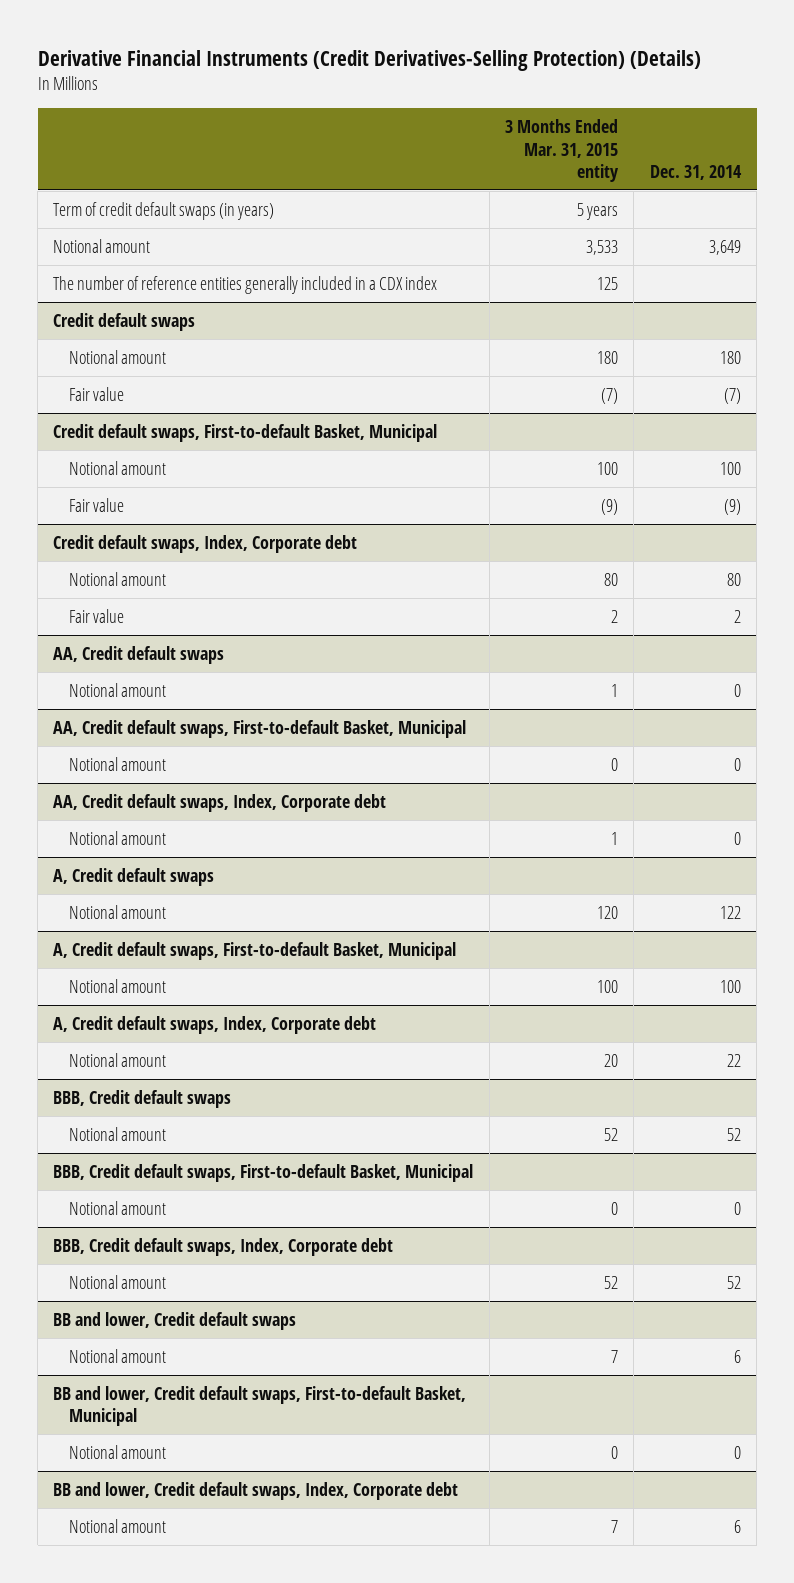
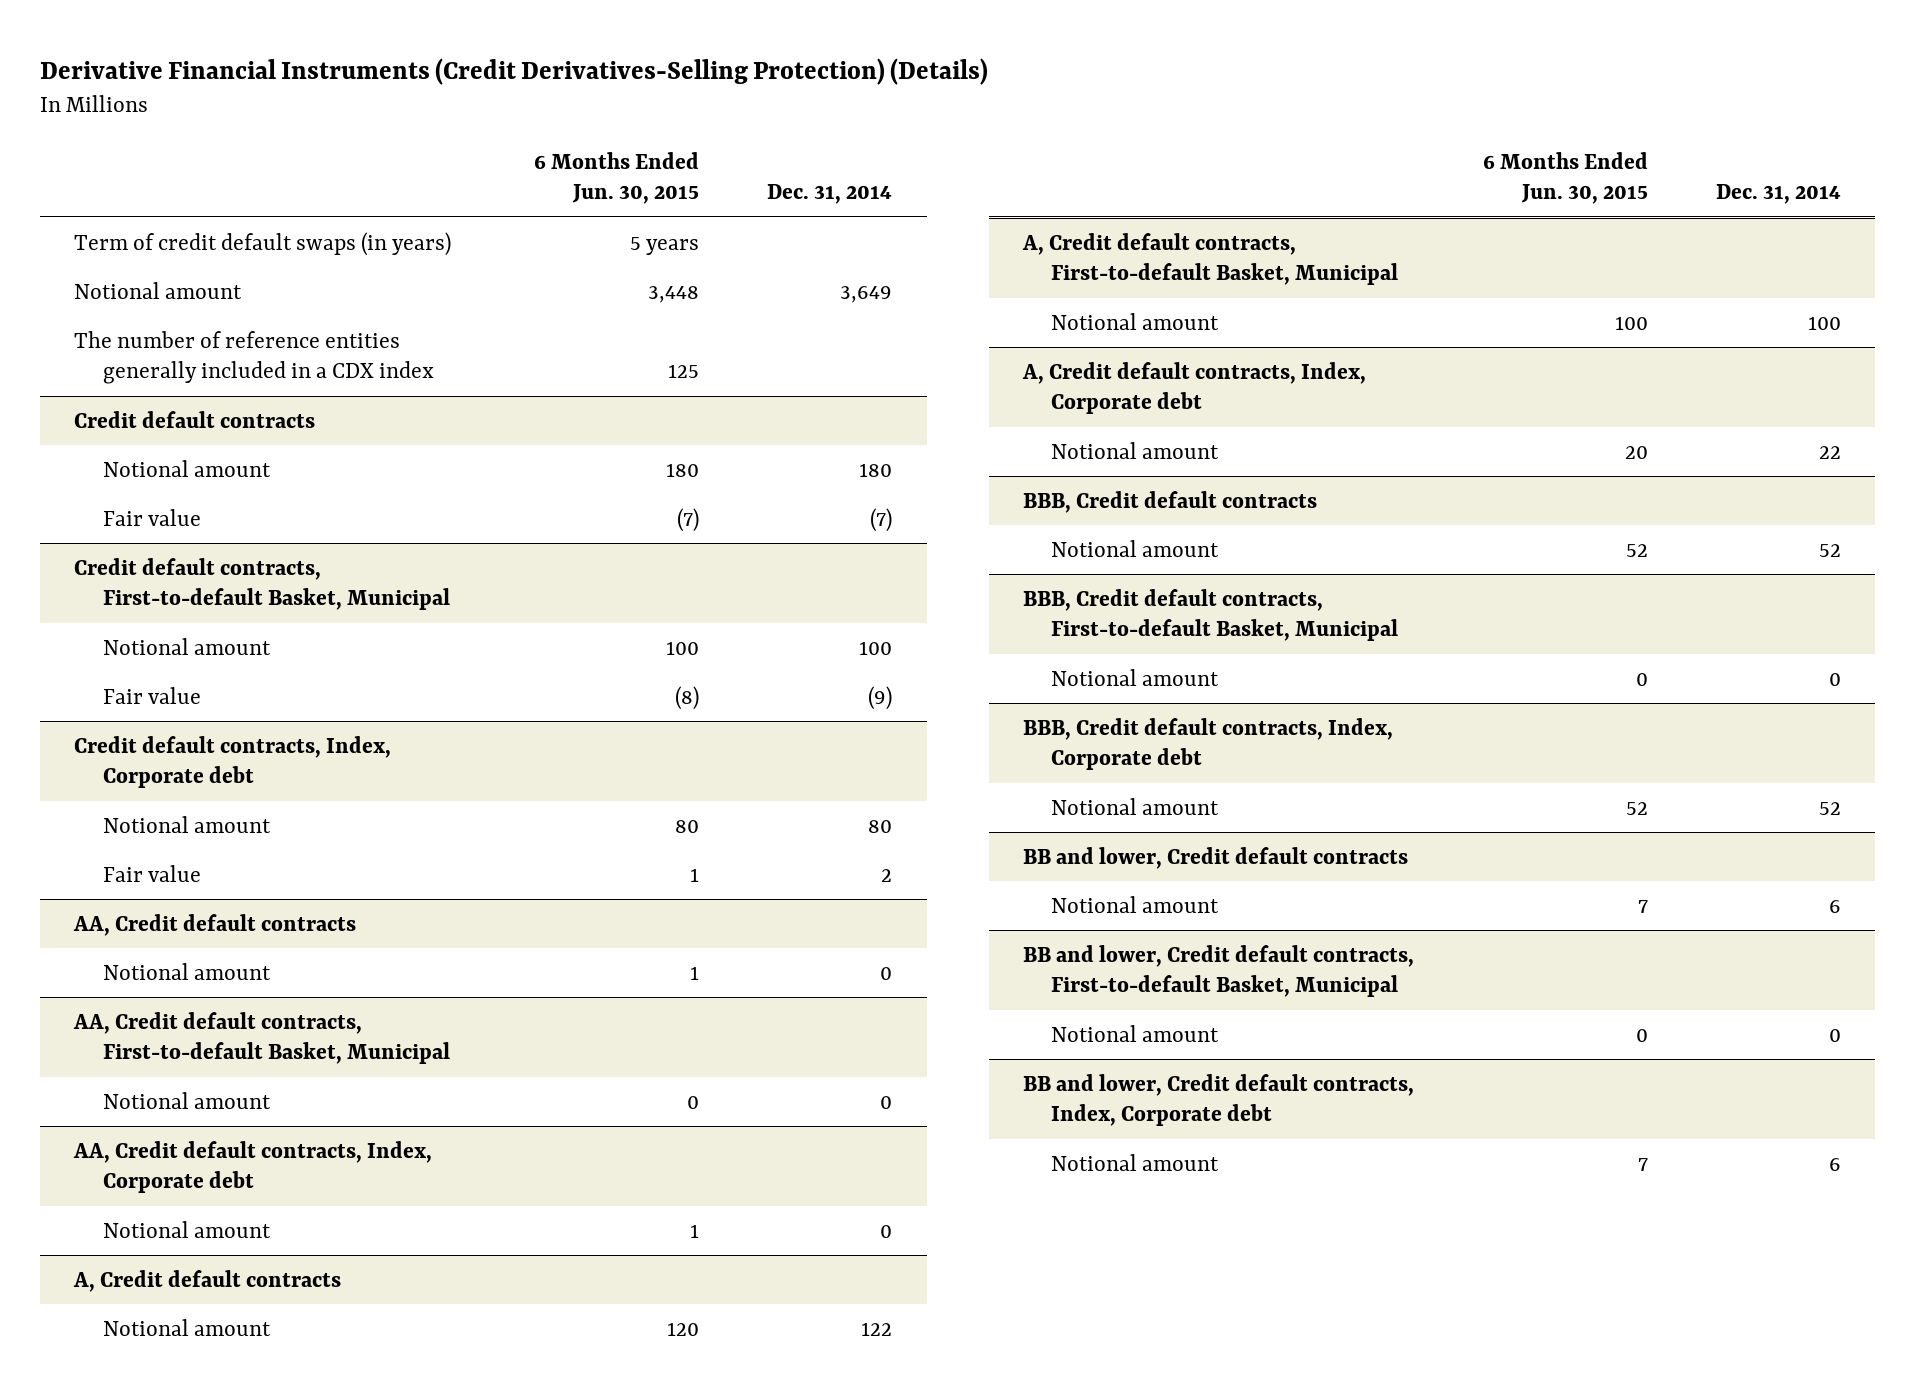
- | 3 Months Ended Mar. 31, 2015 entity | Dec. 31, 2014
+ | 6 Months Ended Jun. 30, 2015 | Dec. 31, 2014
- Credit default swaps
+ Credit default contracts
- Credit default swaps, First-to-default Basket, Municipal
+ Credit default contracts, First-to-default Basket, Municipal
- Credit default swaps, Index, Corporate debt
+ Credit default contracts, Index, Corporate debt
- AA, Credit default swaps
+ AA, Credit default contracts
- AA, Credit default swaps, First-to-default Basket, Municipal
+ AA, Credit default contracts, First-to-default Basket, Municipal
- AA, Credit default swaps, Index, Corporate debt
+ AA, Credit default contracts, Index, Corporate debt
- A, Credit default swaps
+ A, Credit default contracts
- A, Credit default swaps, First-to-default Basket, Municipal
+ A, Credit default contracts, First-to-default Basket, Municipal
- A, Credit default swaps, Index, Corporate debt
+ A, Credit default contracts, Index, Corporate debt
- BBB, Credit default swaps
+ BBB, Credit default contracts
- BBB, Credit default swaps, First-to-default Basket, Municipal
+ BBB, Credit default contracts, First-to-default Basket, Municipal
- BBB, Credit default swaps, Index, Corporate debt
+ BBB, Credit default contracts, Index, Corporate debt
- BB and lower, Credit default swaps
+ BB and lower, Credit default contracts
- BB and lower, Credit default swaps, First-to-default Basket, Municipal
+ BB and lower, Credit default contracts, First-to-default Basket, Municipal
- BB and lower, Credit default swaps, Index, Corporate debt
+ BB and lower, Credit default contracts, Index, Corporate debt

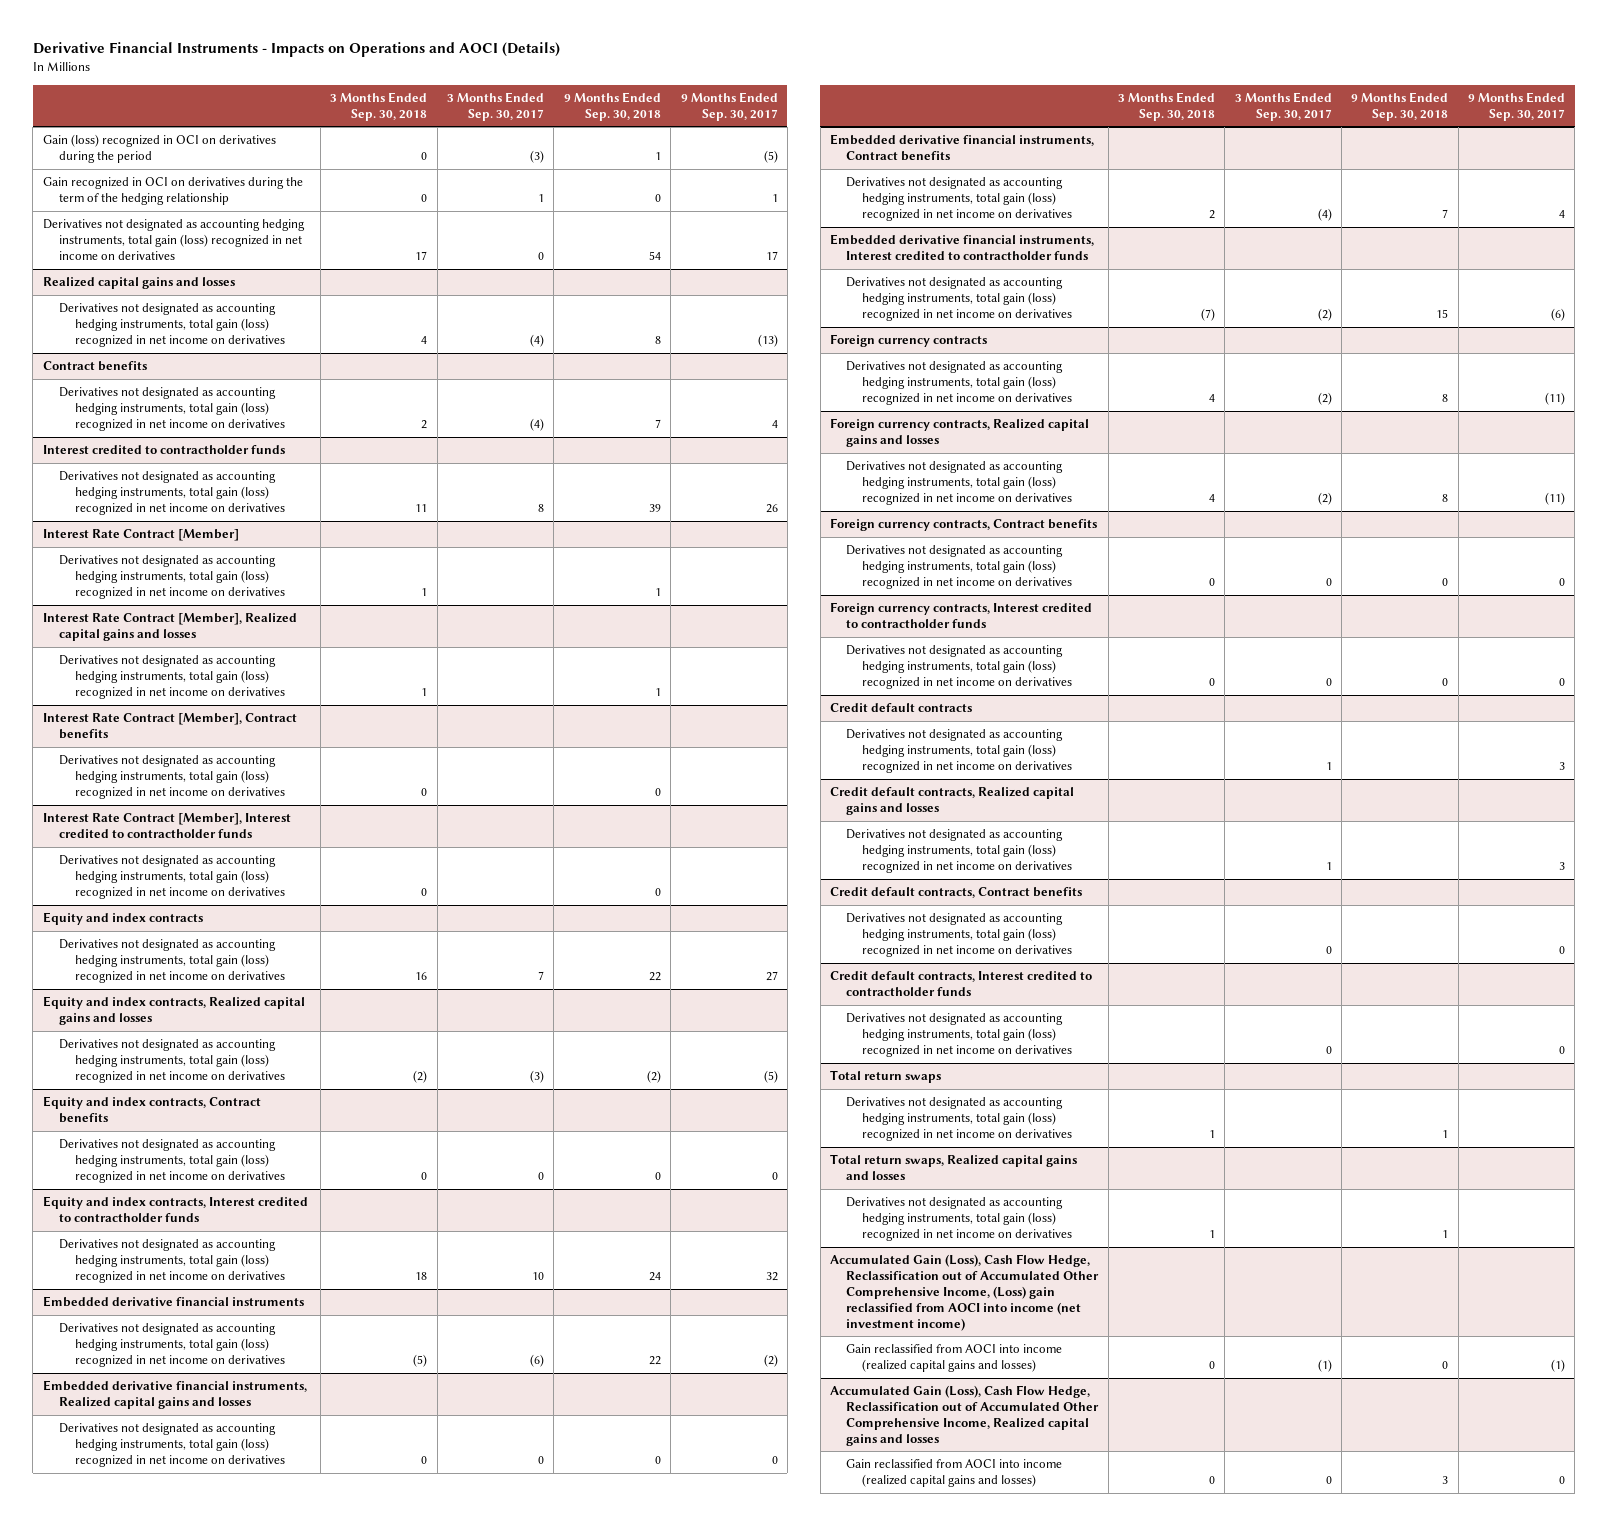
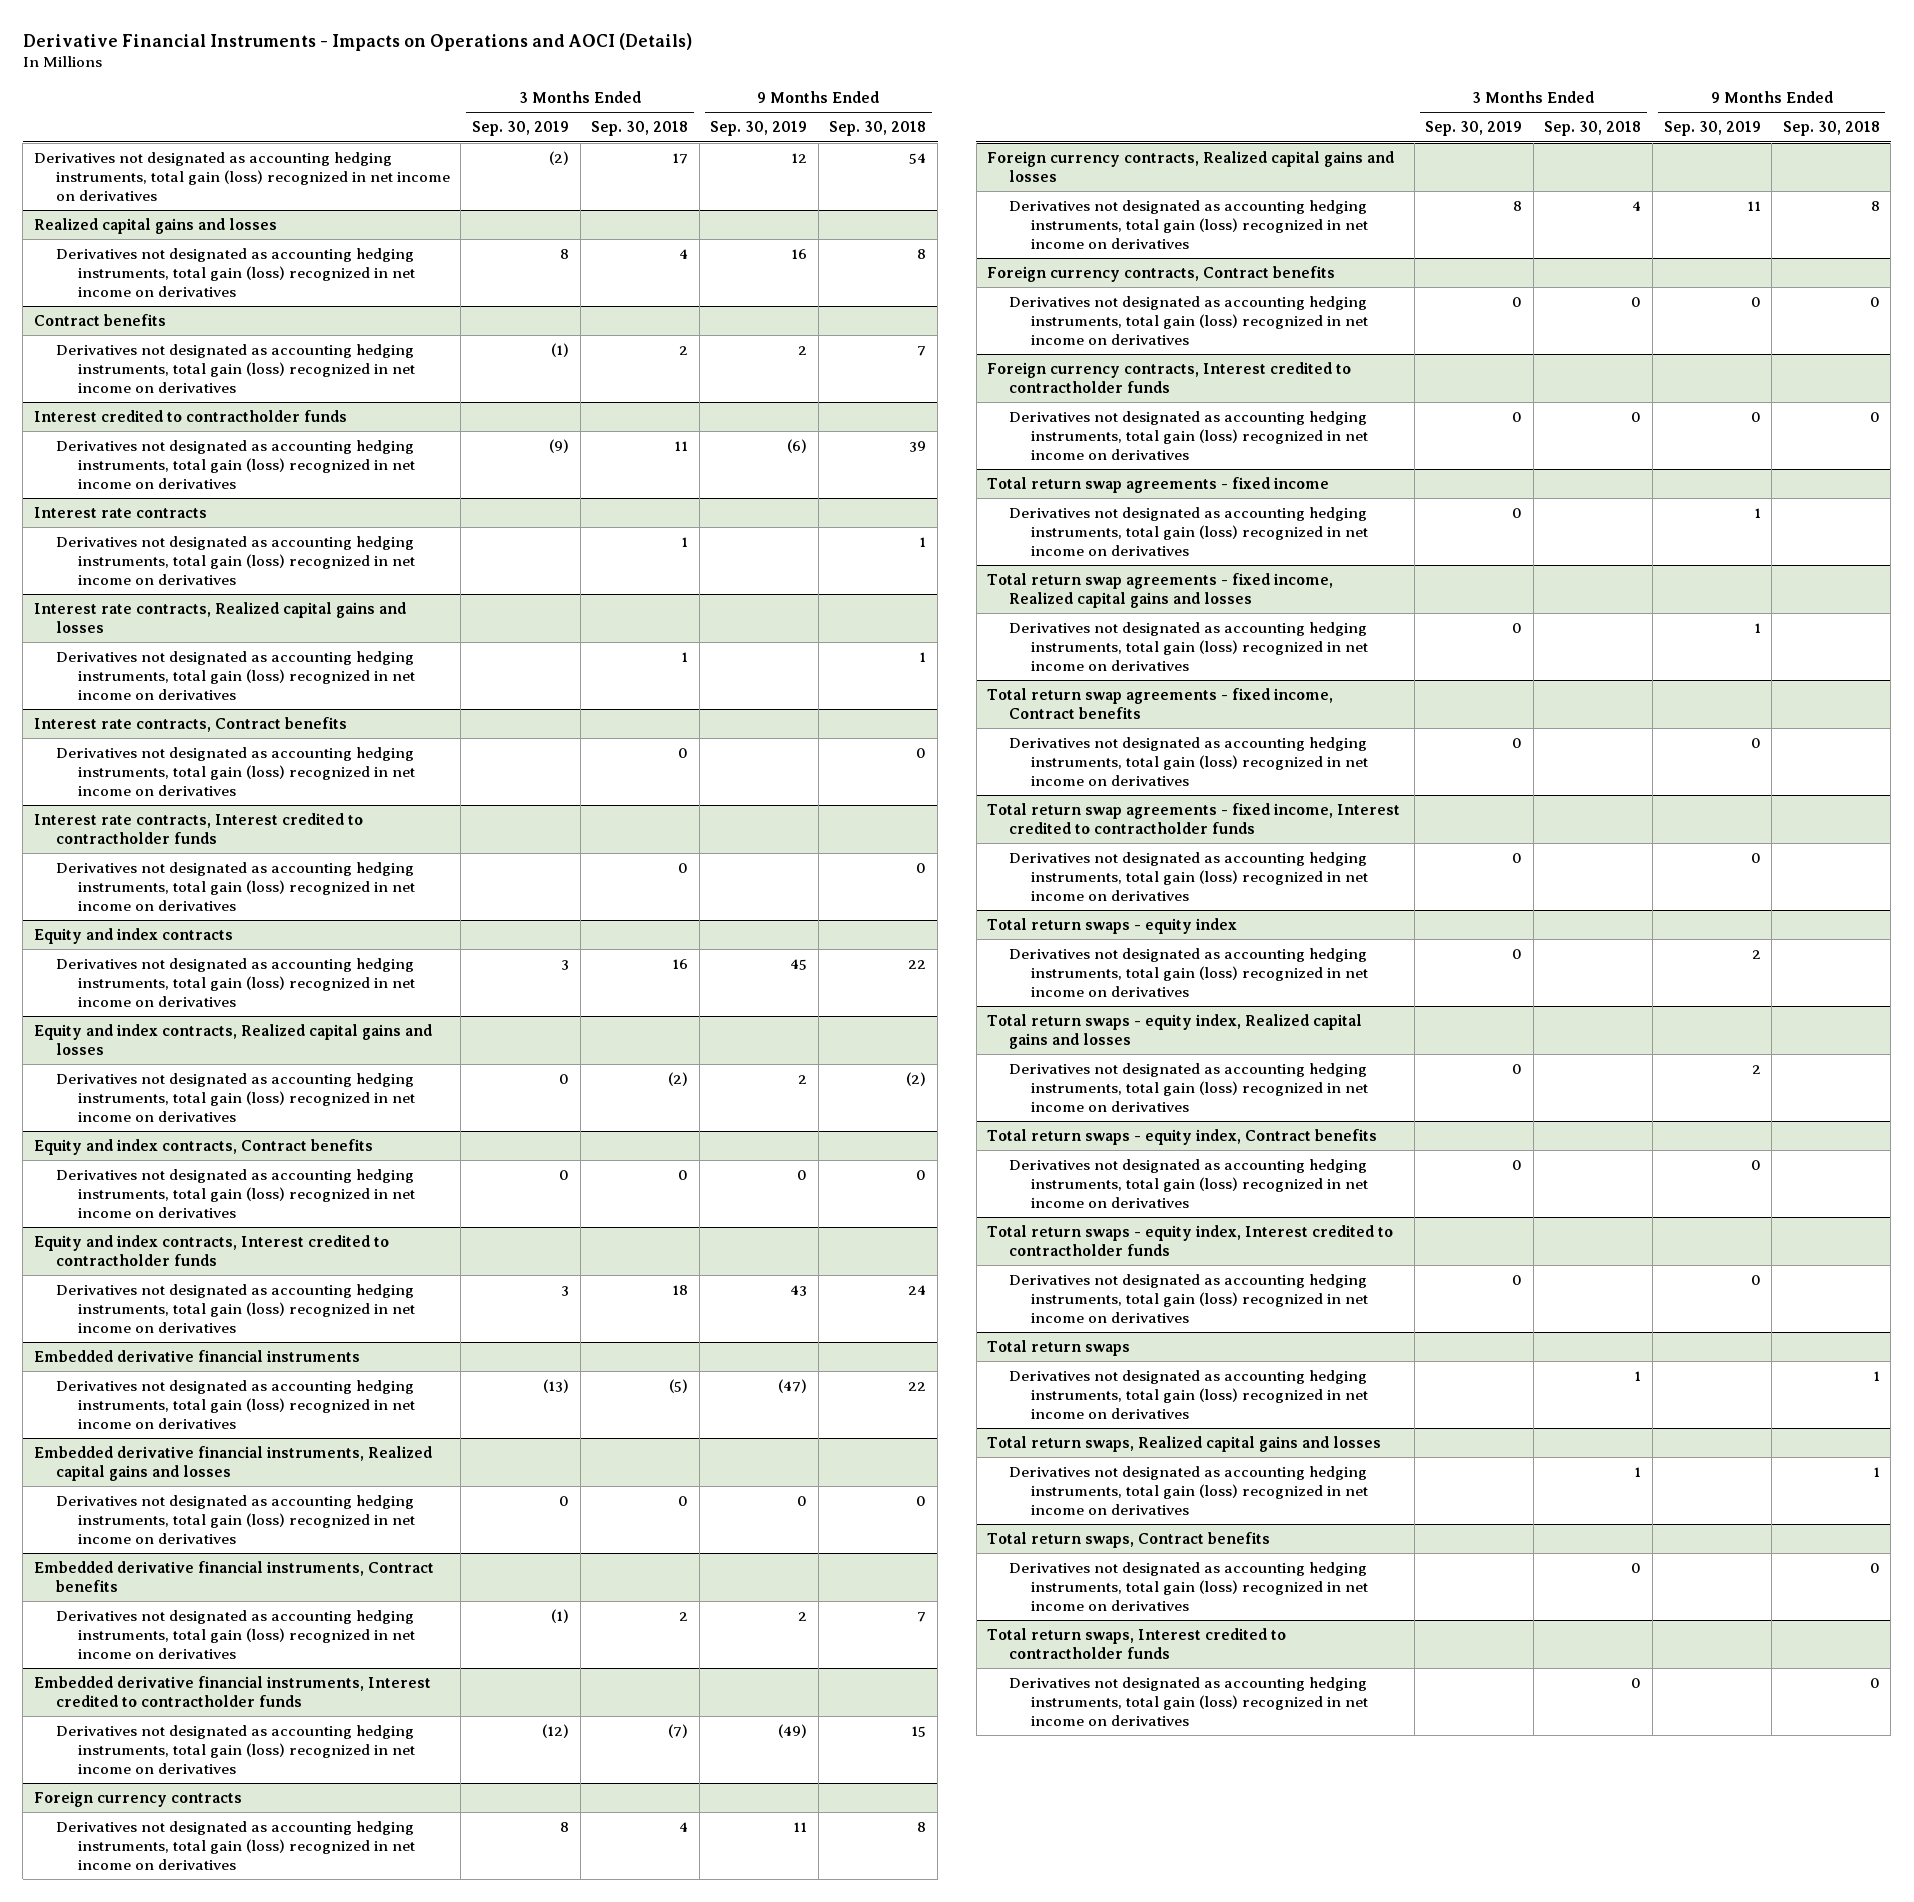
- | 3 Months Ended Sep. 30, 2018 | 3 Months Ended Sep. 30, 2017 | 9 Months Ended Sep. 30, 2018 | 9 Months Ended Sep. 30, 2017
+ | 3 Months Ended Sep. 30, 2019 | 3 Months Ended Sep. 30, 2018 | 9 Months Ended Sep. 30, 2019 | 9 Months Ended Sep. 30, 2018
- Gain (loss) recognized in OCI on derivatives during the period | 0 | (3) | 1 | (5)
- Gain recognized in OCI on derivatives during the term of the hedging relationship | 0 | 1 | 0 | 1
- Interest Rate Contract [Member]
+ Interest rate contracts
- Interest Rate Contract [Member], Realized capital gains and losses
+ Interest rate contracts, Realized capital gains and losses
- Interest Rate Contract [Member], Contract benefits
+ Interest rate contracts, Contract benefits
- Interest Rate Contract [Member], Interest credited to contractholder funds
+ Interest rate contracts, Interest credited to contractholder funds
- Credit default contracts
+ Total return swap agreements - fixed income
- Credit default contracts, Realized capital gains and losses
+ Total return swap agreements - fixed income, Realized capital gains and losses
- Credit default contracts, Contract benefits
+ Total return swap agreements - fixed income, Contract benefits
- Credit default contracts, Interest credited to contractholder funds
+ Total return swap agreements - fixed income, Interest credited to contractholder funds
+ Total return swaps - equity index
+ Derivatives not designated as accounting hedging instruments, total gain (loss) recognized in net income on derivatives | 0 | | 2 |
+ Total return swaps - equity index, Realized capital gains and losses
+ Derivatives not designated as accounting hedging instruments, total gain (loss) recognized in net income on derivatives | 0 | | 2 |
+ Total return swaps - equity index, Contract benefits
+ Derivatives not designated as accounting hedging instruments, total gain (loss) recognized in net income on derivatives | 0 | | 0 |
+ Total return swaps - equity index, Interest credited to contractholder funds
+ Derivatives not designated as accounting hedging instruments, total gain (loss) recognized in net income on derivatives | 0 | | 0 |
- Accumulated Gain (Loss), Cash Flow Hedge, Reclassification out of Accumulated Other Comprehensive Income, (Loss) gain reclassified from AOCI into income (net investment income)
- Gain reclassified from AOCI into income (realized capital gains and losses) | 0 | (1) | 0 | (1)
- Accumulated Gain (Loss), Cash Flow Hedge, Reclassification out of Accumulated Other Comprehensive Income, Realized capital gains and losses
- Gain reclassified from AOCI into income (realized capital gains and losses) | 0 | 0 | 3 | 0
+ Total return swaps, Contract benefits
+ Derivatives not designated as accounting hedging instruments, total gain (loss) recognized in net income on derivatives | | 0 | | 0
+ Total return swaps, Interest credited to contractholder funds
+ Derivatives not designated as accounting hedging instruments, total gain (loss) recognized in net income on derivatives | | 0 | | 0

